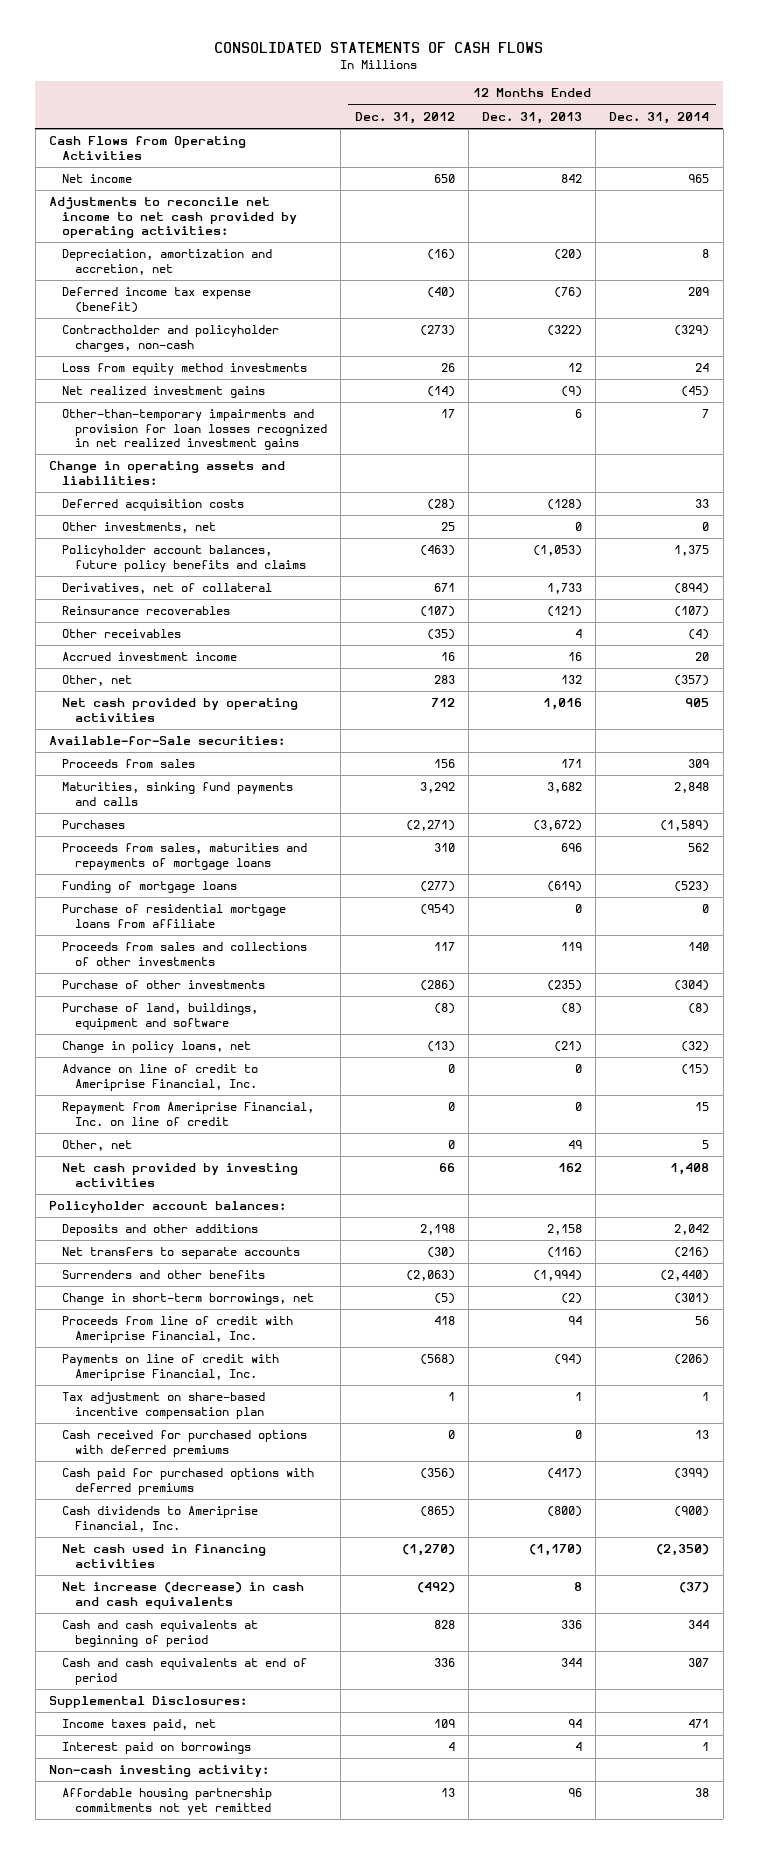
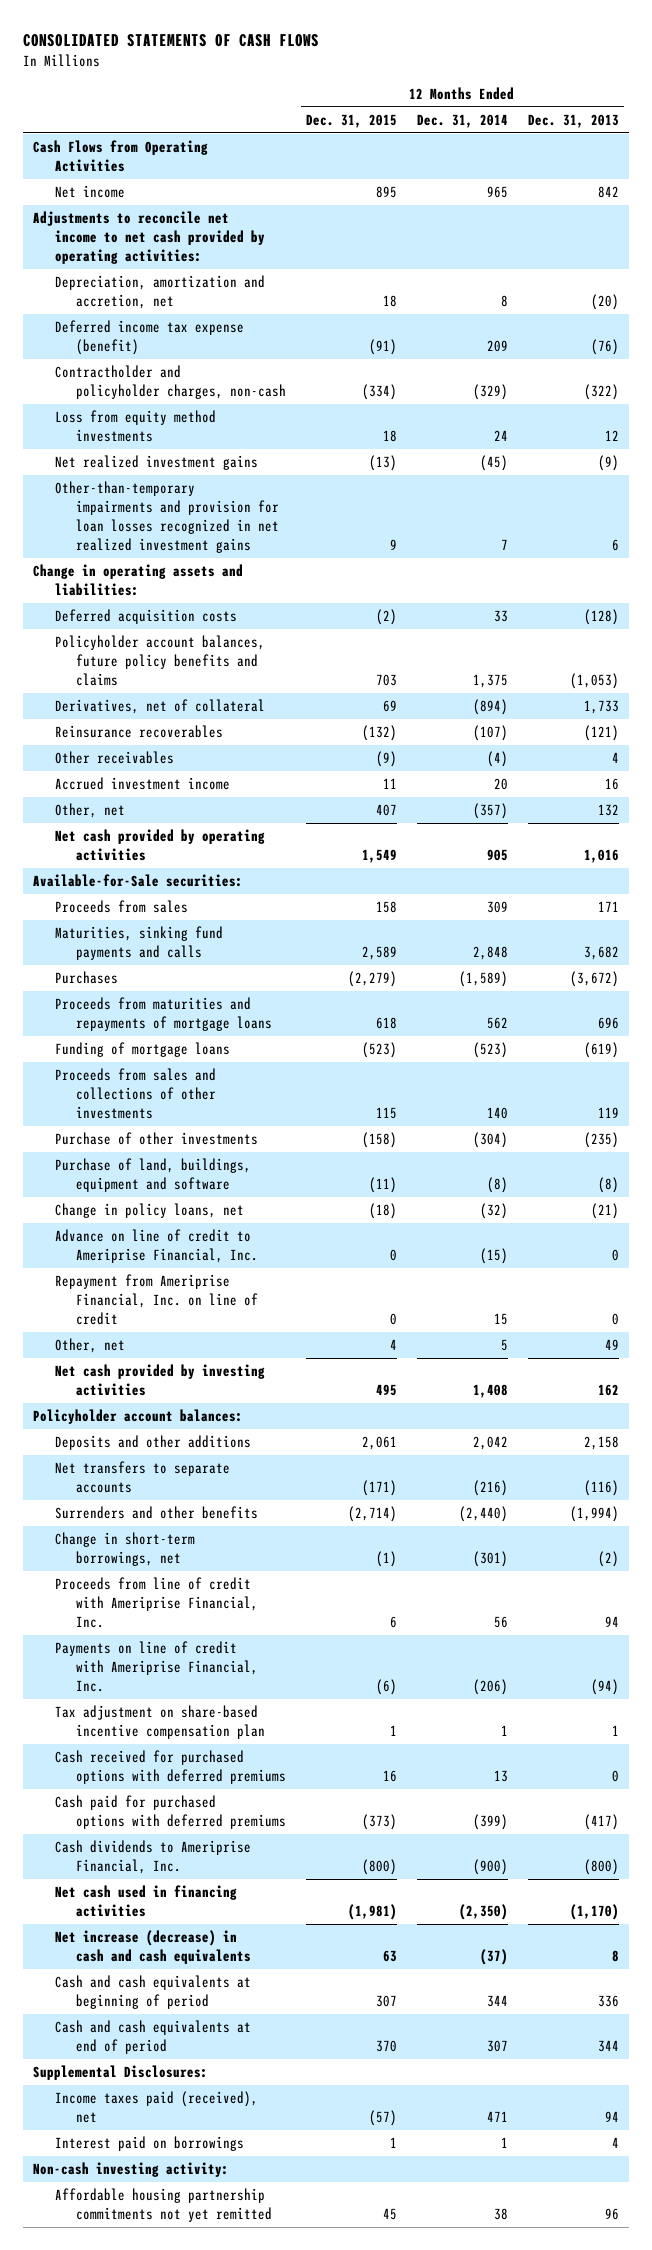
- | 12 Months Ended Dec. 31, 2012 | 12 Months Ended Dec. 31, 2013 | 12 Months Ended Dec. 31, 2014
+ | 12 Months Ended Dec. 31, 2015 | 12 Months Ended Dec. 31, 2014 | 12 Months Ended Dec. 31, 2013
- Other investments, net | 25 | 0 | 0
- Proceeds from sales, maturities and repayments of mortgage loans | 310 | 696 | 562
+ Proceeds from maturities and repayments of mortgage loans | 618 | 562 | 696
- Purchase of residential mortgage loans from affiliate | (954) | 0 | 0
- Income taxes paid, net | 109 | 94 | 471
+ Income taxes paid (received), net | (57) | 471 | 94

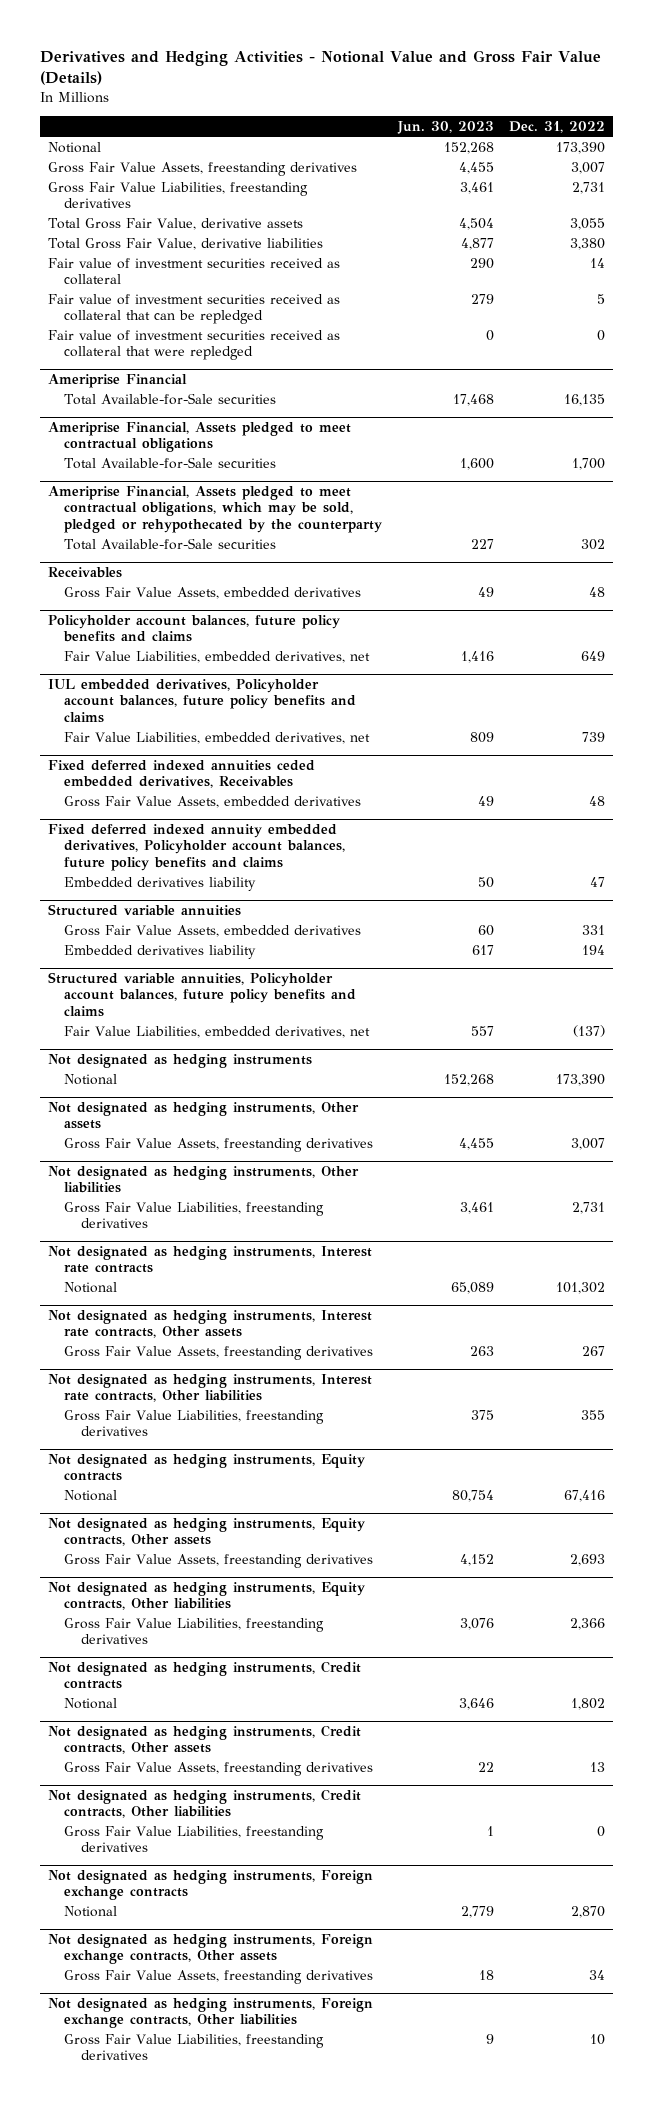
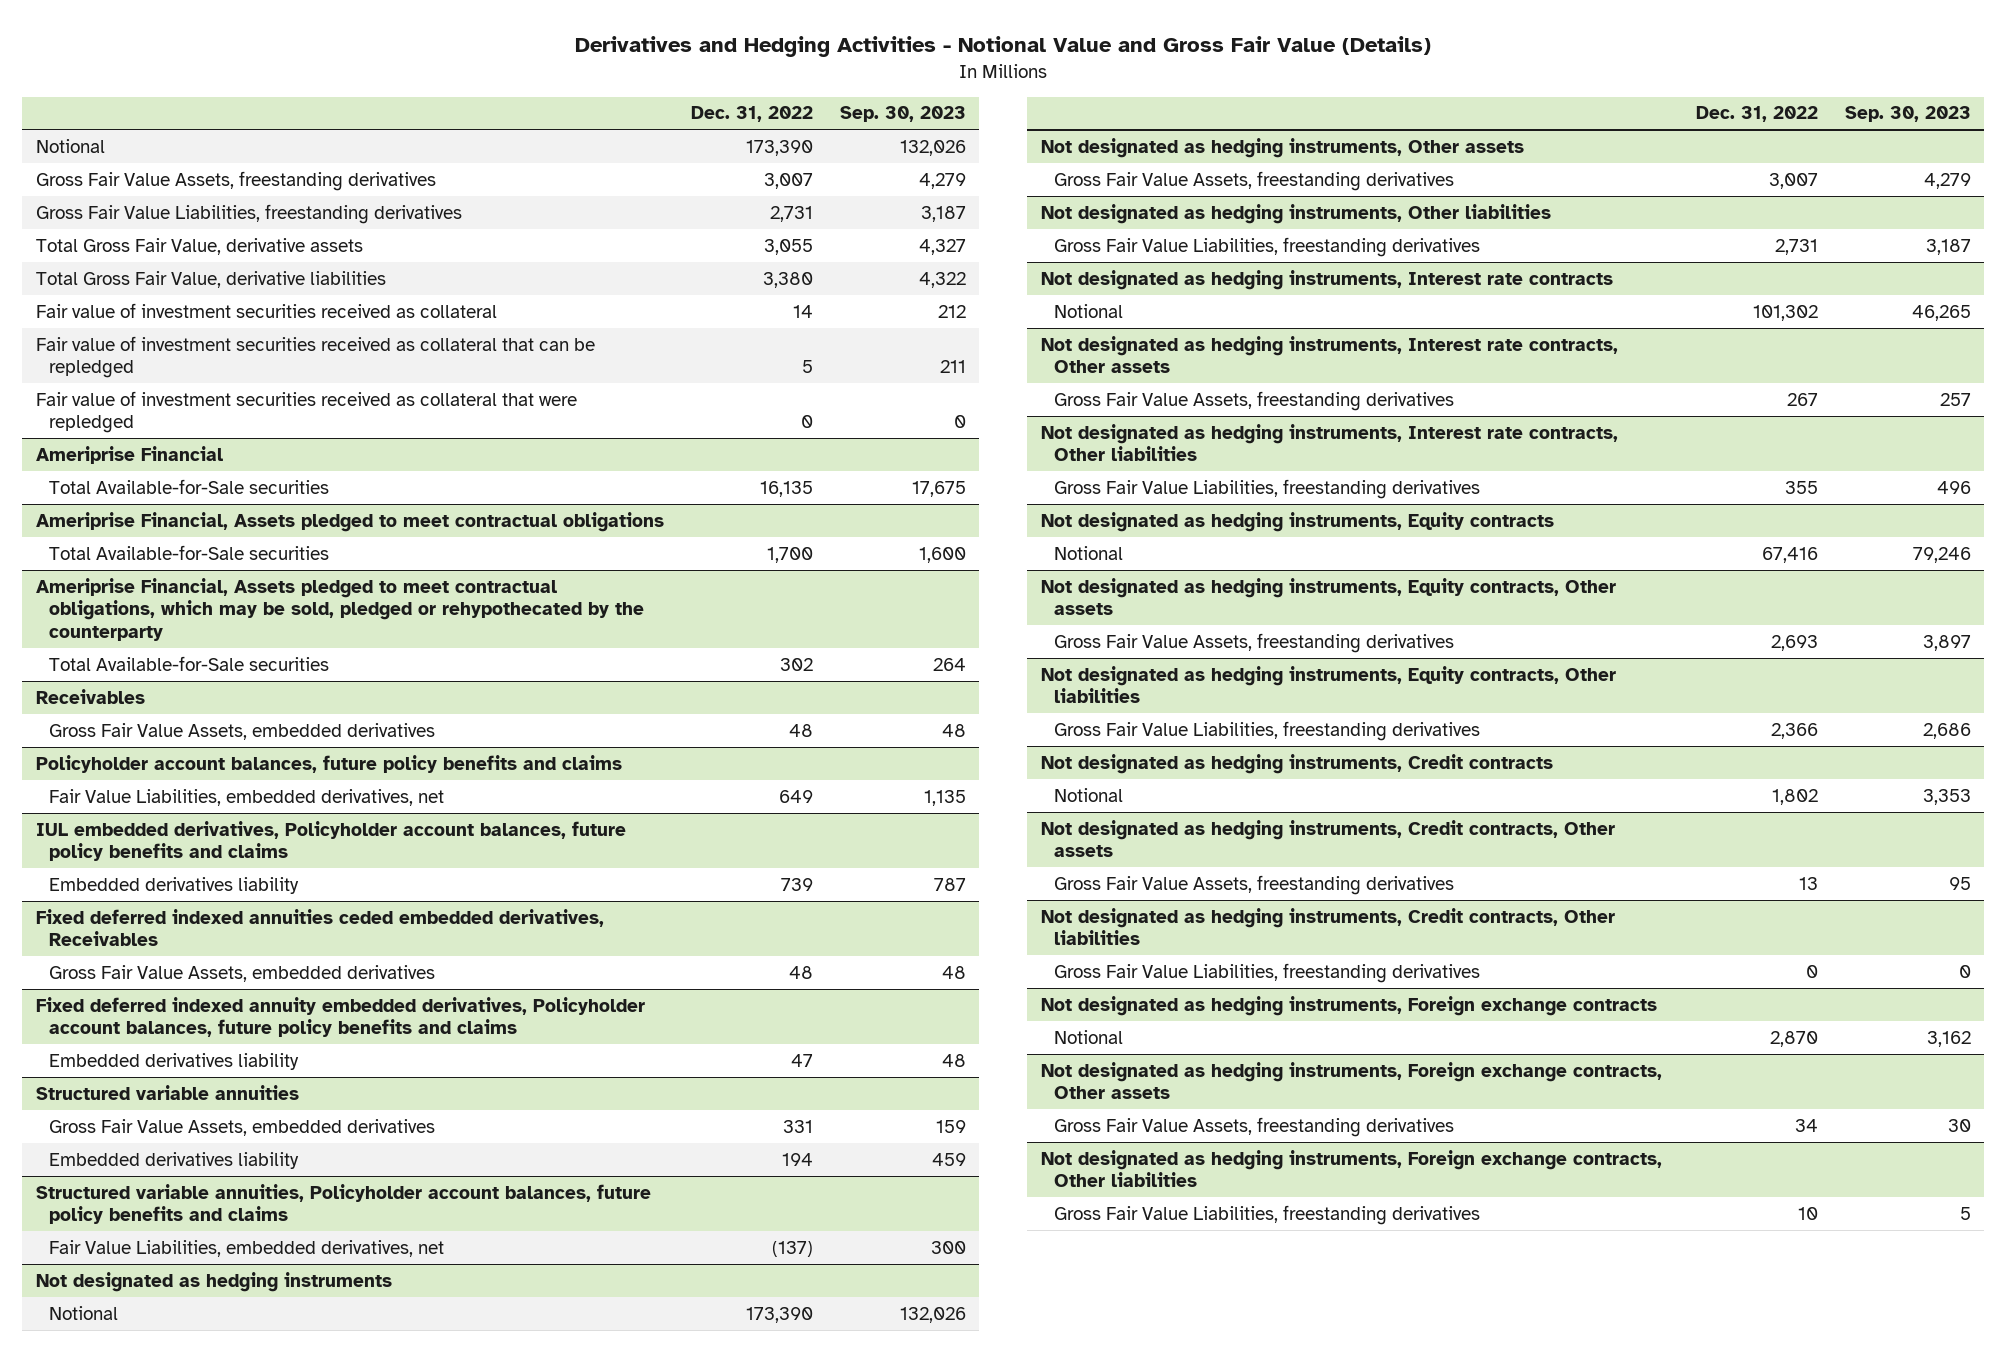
- | Jun. 30, 2023 | Dec. 31, 2022
+ | Dec. 31, 2022 | Sep. 30, 2023
@ IUL embedded derivatives, Policyholder account balances, future policy benefits and claims
- Fair Value Liabilities, embedded derivatives, net | 809 | 739
+ Embedded derivatives liability | 739 | 787

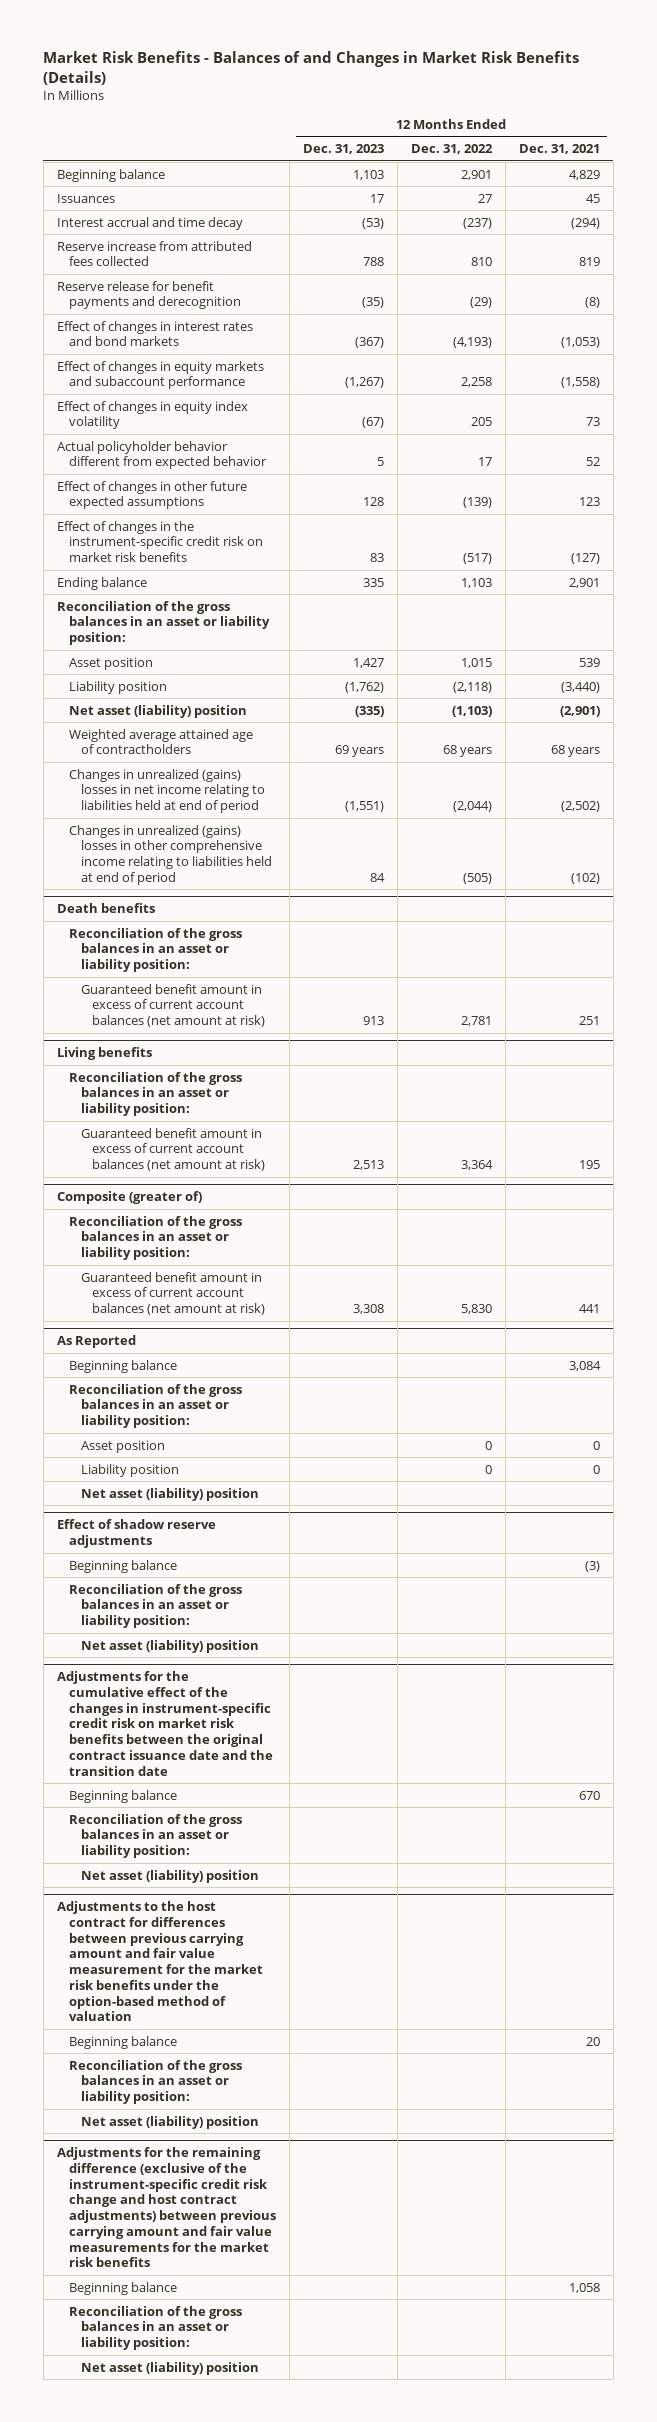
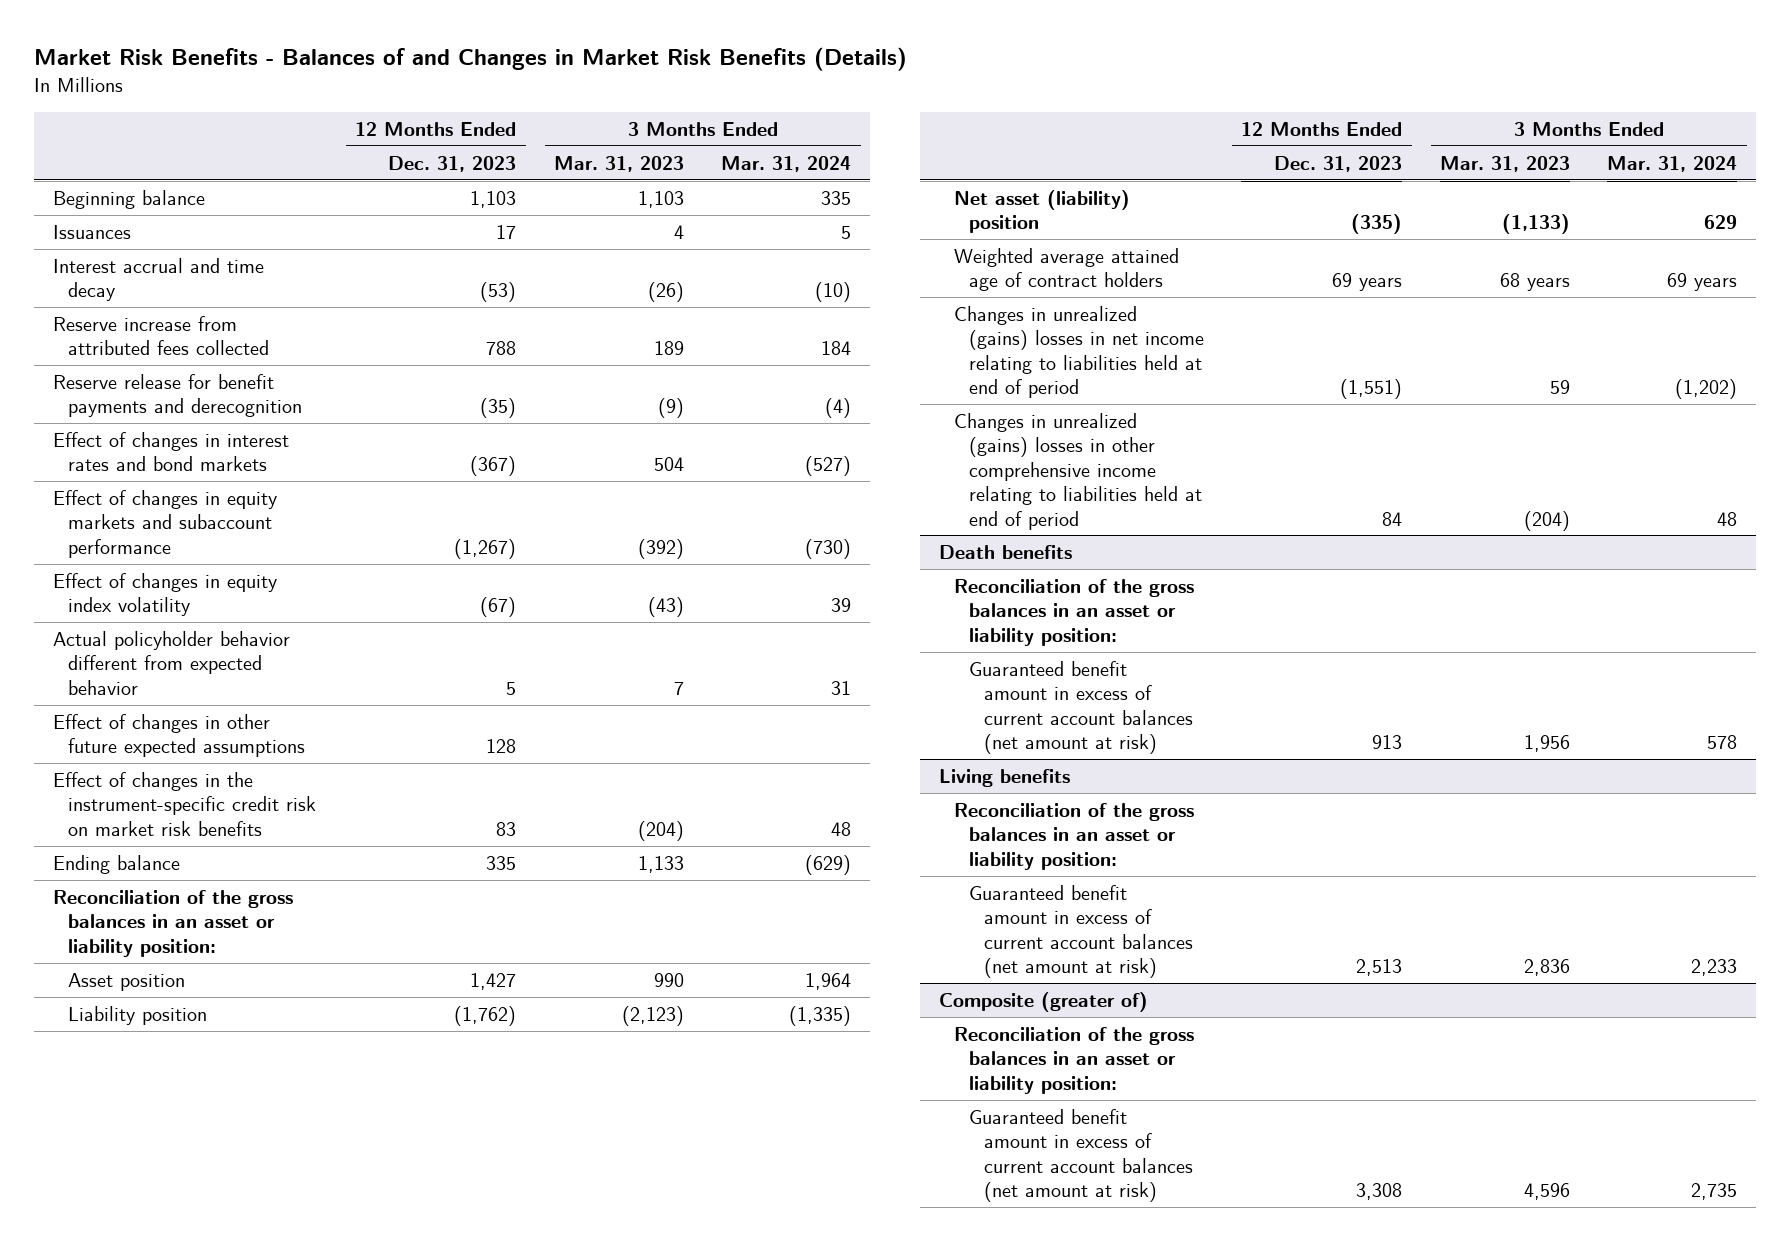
- | 12 Months Ended Dec. 31, 2023 | 12 Months Ended Dec. 31, 2022 | 12 Months Ended Dec. 31, 2021
+ | 12 Months Ended Dec. 31, 2023 | 3 Months Ended Mar. 31, 2023 | 3 Months Ended Mar. 31, 2024
- Weighted average attained age of contractholders | 69 years | 68 years | 68 years
+ Weighted average attained age of contract holders | 69 years | 68 years | 69 years
- As Reported
- Beginning balance | | | 3,084
- Reconciliation of the gross balances in an asset or liability position:
- Asset position | | 0 | 0
- Liability position | | 0 | 0
- Net asset (liability) position
- Effect of shadow reserve adjustments
- Beginning balance | | | (3)
- Reconciliation of the gross balances in an asset or liability position:
- Net asset (liability) position
- Adjustments for the cumulative effect of the changes in instrument-specific credit risk on market risk benefits between the original contract issuance date and the transition date
- Beginning balance | | | 670
- Reconciliation of the gross balances in an asset or liability position:
- Net asset (liability) position
- Adjustments to the host contract for differences between previous carrying amount and fair value measurement for the market risk benefits under the option-based method of valuation
- Beginning balance | | | 20
- Reconciliation of the gross balances in an asset or liability position:
- Net asset (liability) position
- Adjustments for the remaining difference (exclusive of the instrument-specific credit risk change and host contract adjustments) between previous carrying amount and fair value measurements for the market risk benefits
- Beginning balance | | | 1,058
- Reconciliation of the gross balances in an asset or liability position:
- Net asset (liability) position

